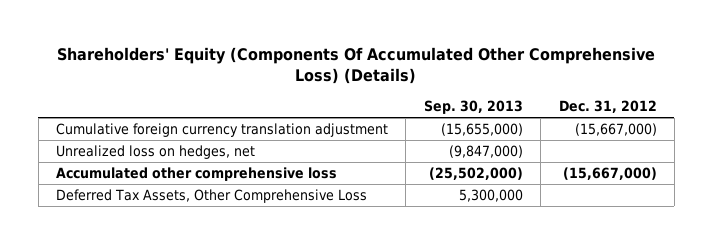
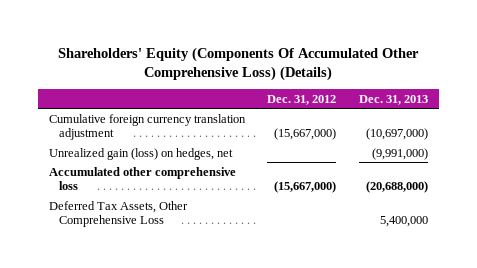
- | Sep. 30, 2013 | Dec. 31, 2012
+ | Dec. 31, 2012 | Dec. 31, 2013
- Unrealized loss on hedges, net | (9,847,000) |
+ Unrealized gain (loss) on hedges, net | | (9,991,000)

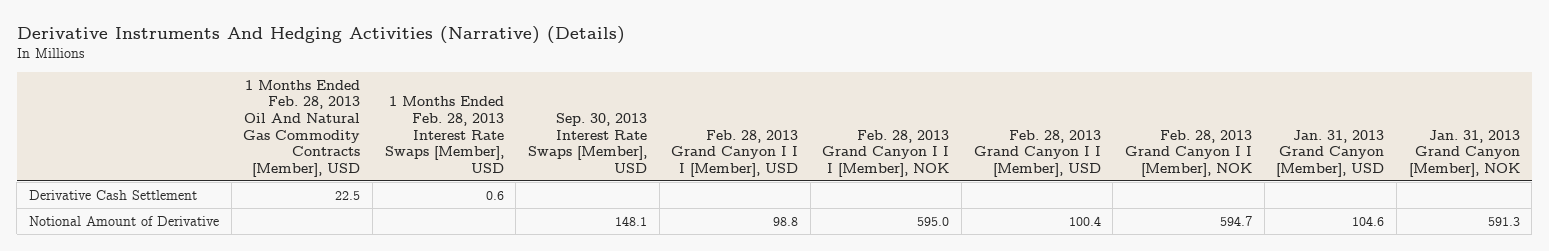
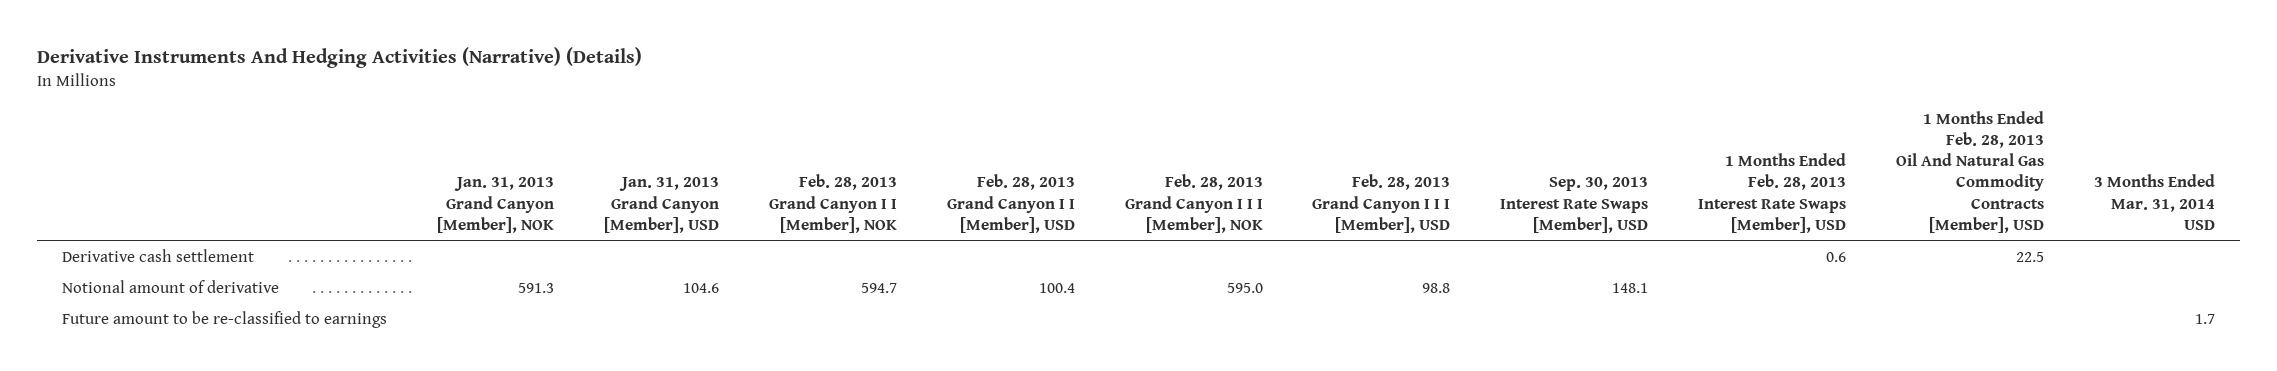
- | 1 Months Ended Feb. 28, 2013 Oil And Natural Gas Commodity Contracts [Member], USD | 1 Months Ended Feb. 28, 2013 Interest Rate Swaps [Member], USD | Sep. 30, 2013 Interest Rate Swaps [Member], USD | Feb. 28, 2013 Grand Canyon I I I [Member], USD | Feb. 28, 2013 Grand Canyon I I I [Member], NOK | Feb. 28, 2013 Grand Canyon I I [Member], USD | Feb. 28, 2013 Grand Canyon I I [Member], NOK | Jan. 31, 2013 Grand Canyon [Member], USD | Jan. 31, 2013 Grand Canyon [Member], NOK
+ | Jan. 31, 2013 Grand Canyon [Member], NOK | Jan. 31, 2013 Grand Canyon [Member], USD | Feb. 28, 2013 Grand Canyon I I [Member], NOK | Feb. 28, 2013 Grand Canyon I I [Member], USD | Feb. 28, 2013 Grand Canyon I I I [Member], NOK | Feb. 28, 2013 Grand Canyon I I I [Member], USD | Sep. 30, 2013 Interest Rate Swaps [Member], USD | 1 Months Ended Feb. 28, 2013 Interest Rate Swaps [Member], USD | 1 Months Ended Feb. 28, 2013 Oil And Natural Gas Commodity Contracts [Member], USD | 3 Months Ended Mar. 31, 2014 USD
- Derivative Cash Settlement | 22.5 | 0.6 | | | | | | |
- Notional Amount of Derivative | | | 148.1 | 98.8 | 595.0 | 100.4 | 594.7 | 104.6 | 591.3
+ Derivative cash settlement | | | | | | | | 0.6 | 22.5 |
+ Notional amount of derivative | 591.3 | 104.6 | 594.7 | 100.4 | 595.0 | 98.8 | 148.1 | | |
+ Future amount to be re-classified to earnings | | | | | | | | | | 1.7

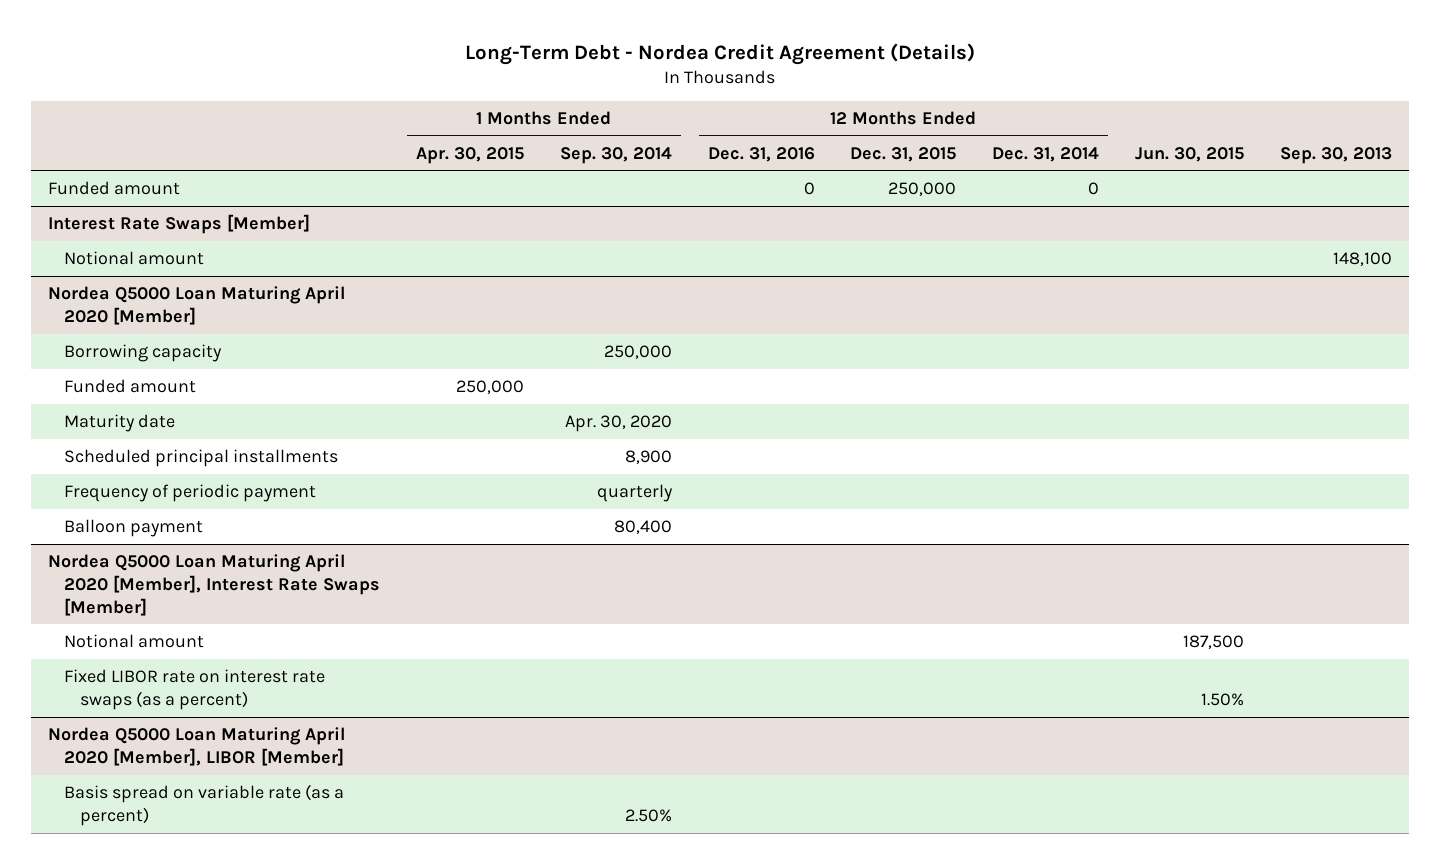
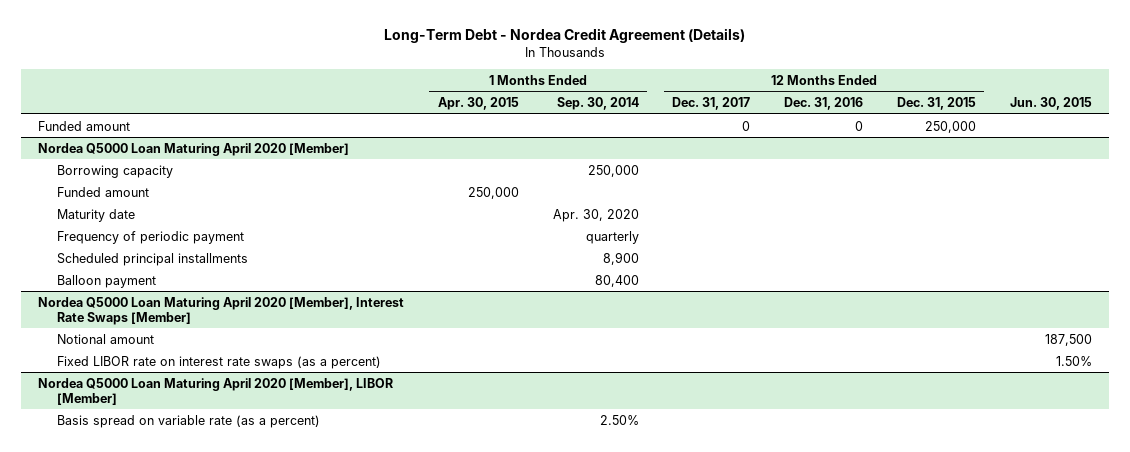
- | 1 Months Ended Apr. 30, 2015 | 1 Months Ended Sep. 30, 2014 | 12 Months Ended Dec. 31, 2016 | 12 Months Ended Dec. 31, 2015 | 12 Months Ended Dec. 31, 2014 | Jun. 30, 2015 | Sep. 30, 2013
+ | 1 Months Ended Apr. 30, 2015 | 1 Months Ended Sep. 30, 2014 | 12 Months Ended Dec. 31, 2017 | 12 Months Ended Dec. 31, 2016 | 12 Months Ended Dec. 31, 2015 | Jun. 30, 2015
- Interest Rate Swaps [Member]
- Notional amount | | | | | | | 148,100
@ Nordea Q5000 Loan Maturing April 2020 [Member]
moved down: Scheduled principal installments | | 8,900 | | | |

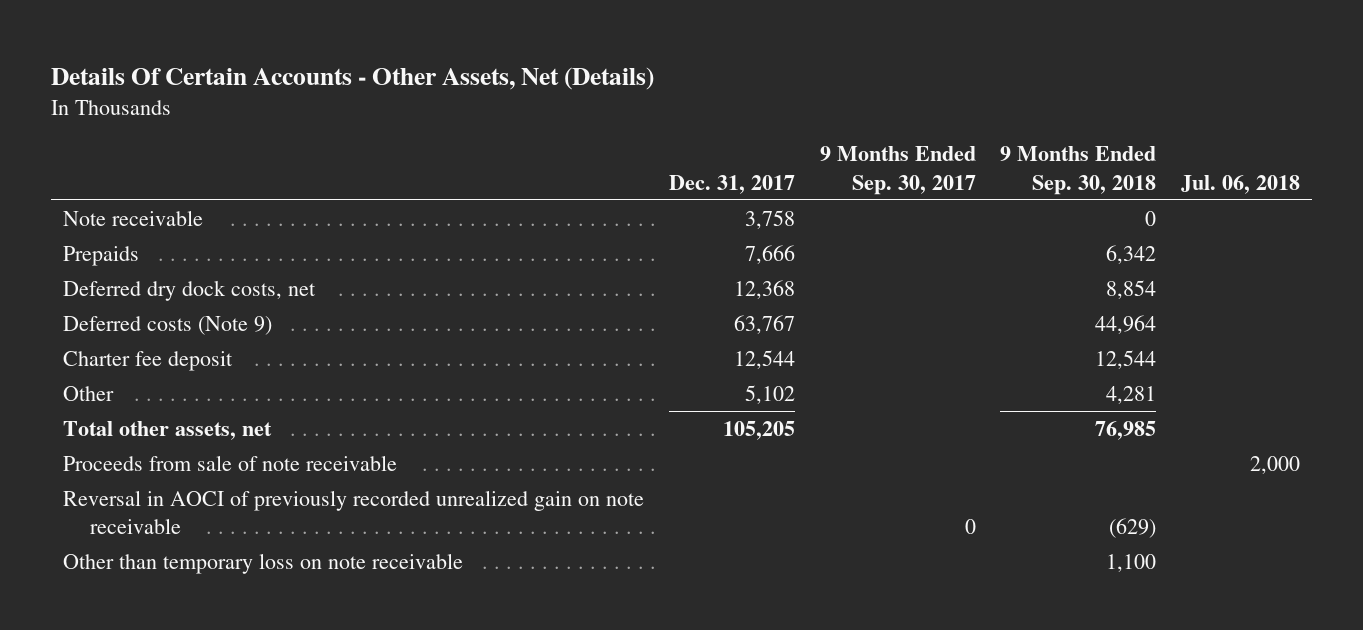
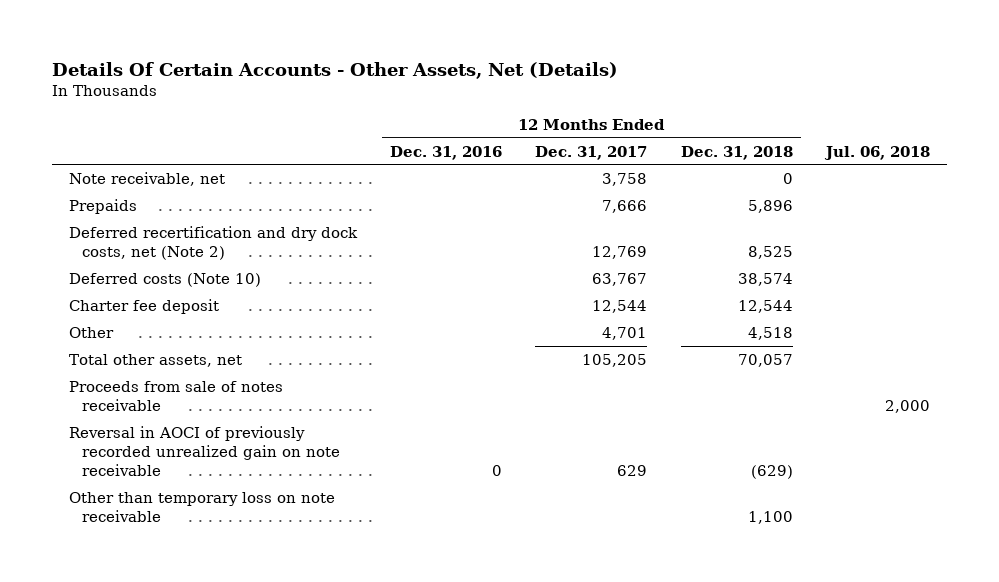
- | Dec. 31, 2017 | 9 Months Ended Sep. 30, 2017 | 9 Months Ended Sep. 30, 2018 | Jul. 06, 2018
+ | 12 Months Ended Dec. 31, 2016 | 12 Months Ended Dec. 31, 2017 | 12 Months Ended Dec. 31, 2018 | Jul. 06, 2018
- Note receivable | 3,758 | | 0 |
+ Note receivable, net | | 3,758 | 0 |
- Deferred dry dock costs, net | 12,368 | | 8,854 |
- Deferred costs (Note 9) | 63,767 | | 44,964 |
+ Deferred recertification and dry dock costs, net (Note 2) | | 12,769 | 8,525 |
+ Deferred costs (Note 10) | | 63,767 | 38,574 |
- Proceeds from sale of note receivable | | | | 2,000
+ Proceeds from sale of notes receivable | | | | 2,000

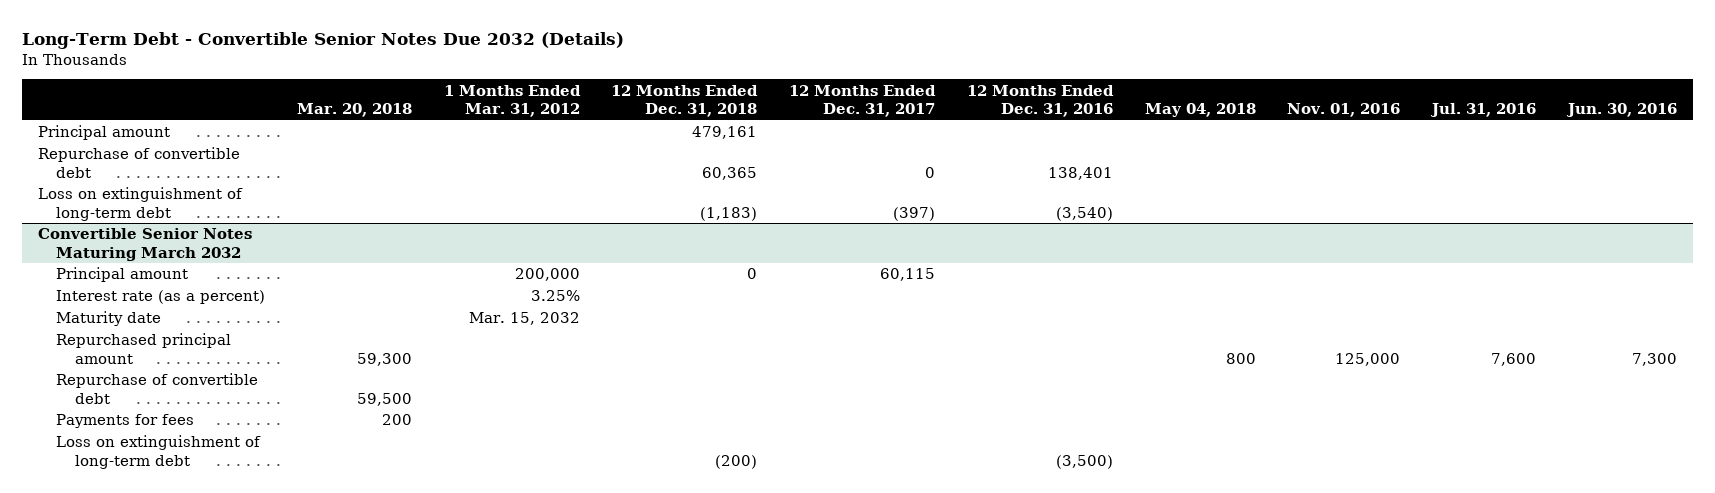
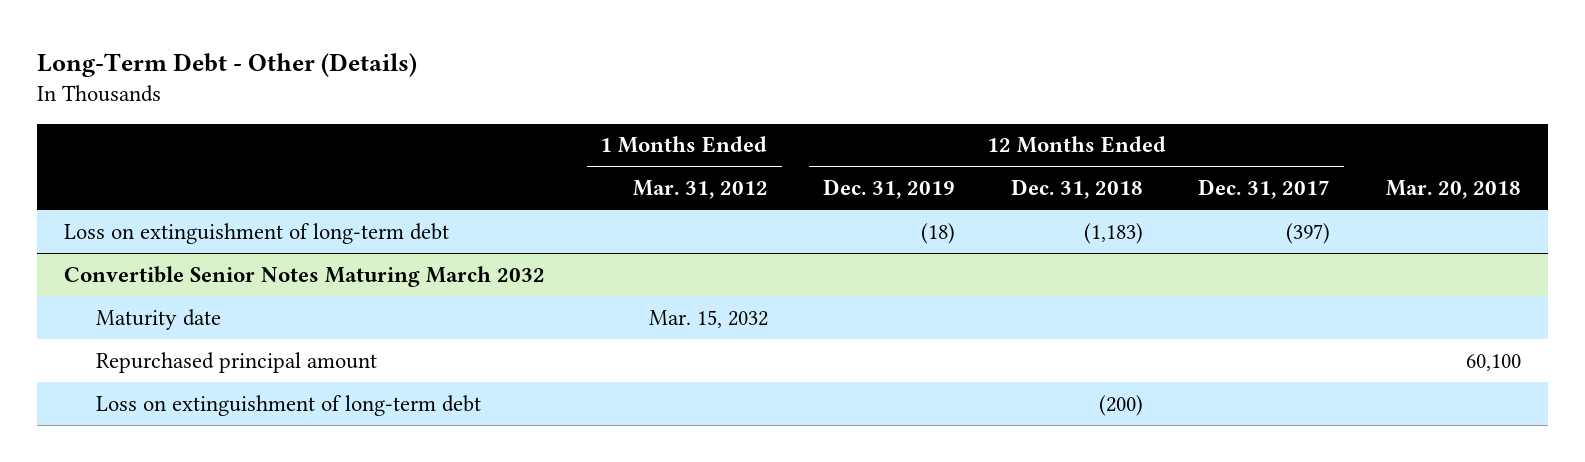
- Long-Term Debt - Convertible Senior Notes Due 2032 (Details)
+ Long-Term Debt - Other (Details)
- | Mar. 20, 2018 | 1 Months Ended Mar. 31, 2012 | 12 Months Ended Dec. 31, 2018 | 12 Months Ended Dec. 31, 2017 | 12 Months Ended Dec. 31, 2016 | May 04, 2018 | Nov. 01, 2016 | Jul. 31, 2016 | Jun. 30, 2016
+ | 1 Months Ended Mar. 31, 2012 | 12 Months Ended Dec. 31, 2019 | 12 Months Ended Dec. 31, 2018 | 12 Months Ended Dec. 31, 2017 | Mar. 20, 2018
- Principal amount | | | 479,161 | | | | | |
- Repurchase of convertible debt | | | 60,365 | 0 | 138,401 | | | |
@ Convertible Senior Notes Maturing March 2032
- Principal amount | | 200,000 | 0 | 60,115 | | | | |
- Interest rate (as a percent) | | 3.25% | | | | | | |
- Repurchased principal amount | 59,300 | | | | | 800 | 125,000 | 7,600 | 7,300
- Repurchase of convertible debt | 59,500 | | | | | | | |
- Payments for fees | 200 | | | | | | | |
+ Repurchased principal amount | | | | | 60,100

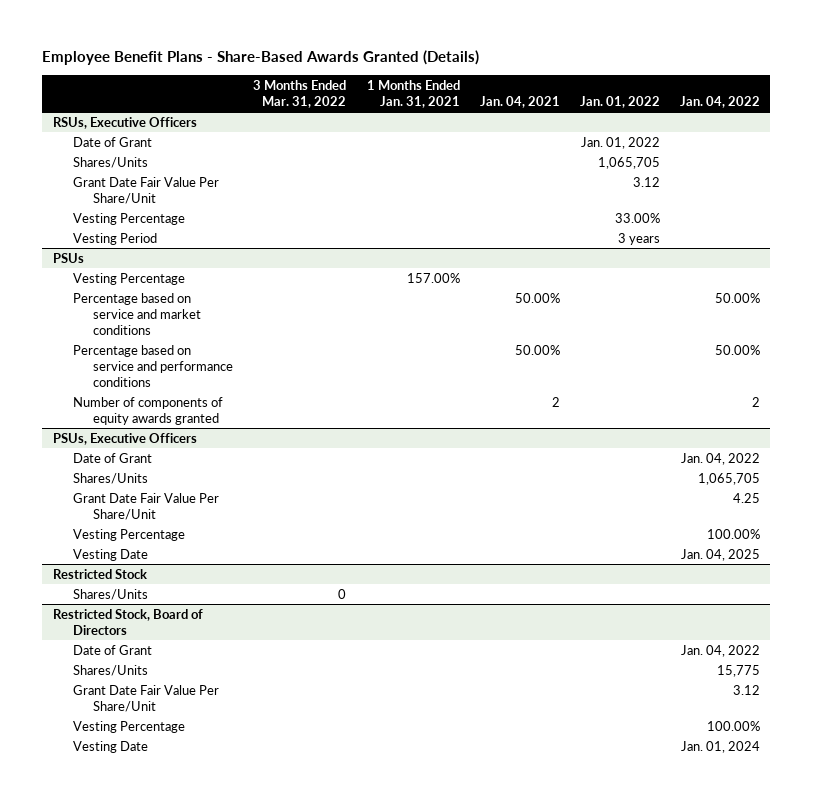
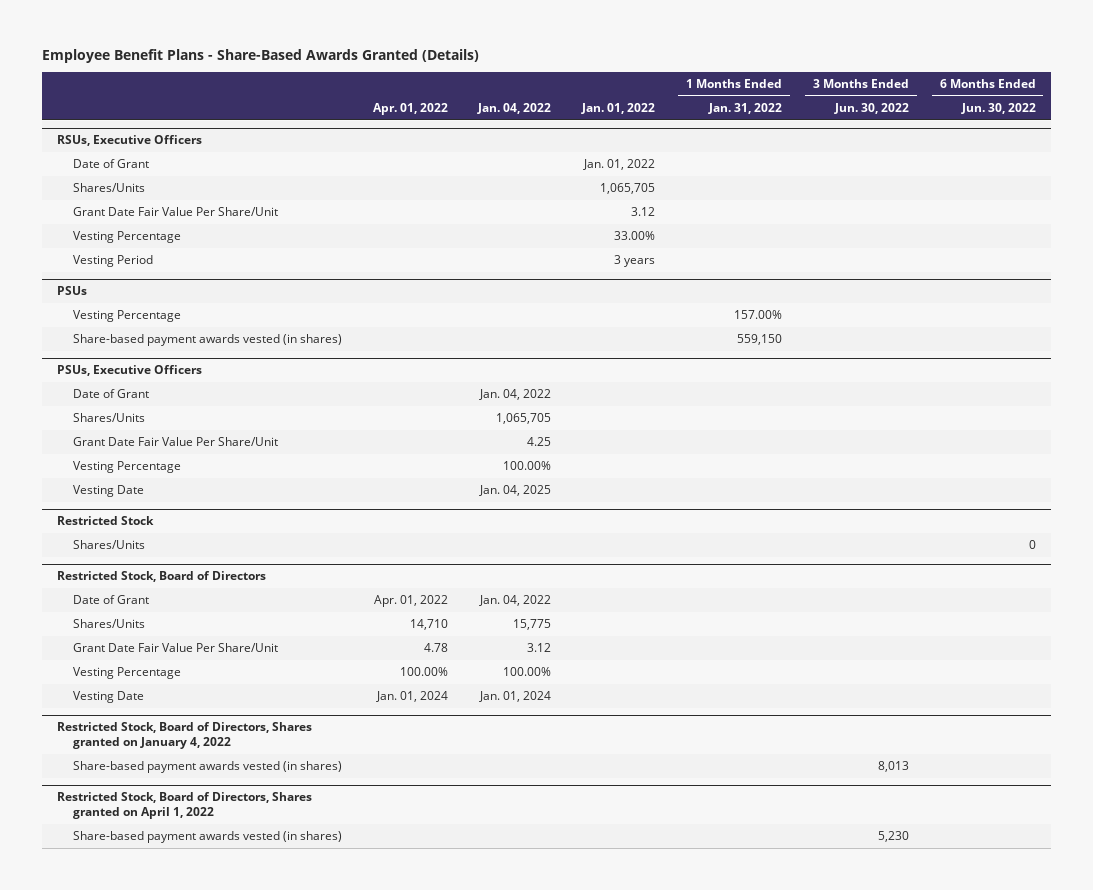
- | 3 Months Ended Mar. 31, 2022 | 1 Months Ended Jan. 31, 2021 | Jan. 04, 2021 | Jan. 01, 2022 | Jan. 04, 2022
+ | Apr. 01, 2022 | Jan. 04, 2022 | Jan. 01, 2022 | 1 Months Ended Jan. 31, 2022 | 3 Months Ended Jun. 30, 2022 | 6 Months Ended Jun. 30, 2022
@ PSUs
- Percentage based on service and market conditions | | | 50.00% | | 50.00%
- Percentage based on service and performance conditions | | | 50.00% | | 50.00%
- Number of components of equity awards granted | | | 2 | | 2
+ Share-based payment awards vested (in shares) | | | | 559,150 | |
+ Restricted Stock, Board of Directors, Shares granted on January 4, 2022
+ Share-based payment awards vested (in shares) | | | | | 8,013 |
+ Restricted Stock, Board of Directors, Shares granted on April 1, 2022
+ Share-based payment awards vested (in shares) | | | | | 5,230 |

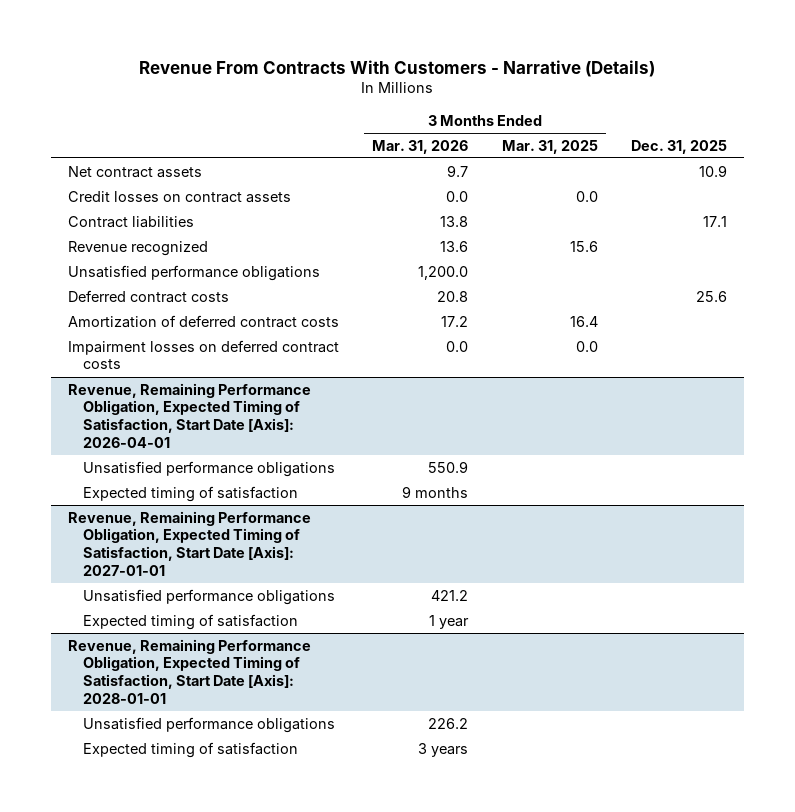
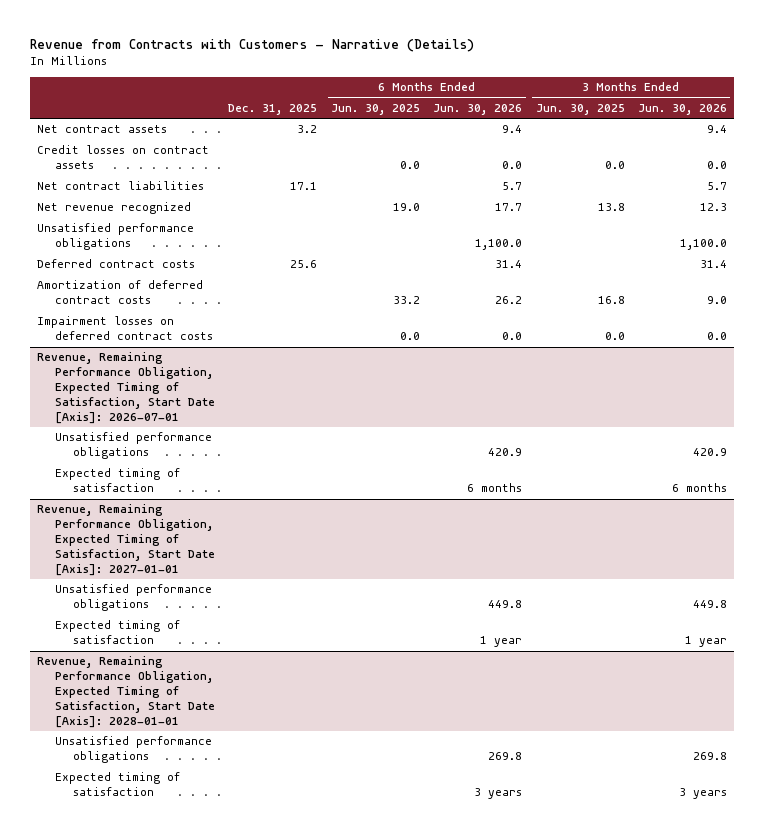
- Revenue From Contracts With Customers - Narrative (Details)
+ Revenue from Contracts with Customers - Narrative (Details)
- | 3 Months Ended Mar. 31, 2026 | 3 Months Ended Mar. 31, 2025 | Dec. 31, 2025
+ | Dec. 31, 2025 | 6 Months Ended Jun. 30, 2025 | 6 Months Ended Jun. 30, 2026 | 3 Months Ended Jun. 30, 2025 | 3 Months Ended Jun. 30, 2026
- Net contract assets | 9.7 | | 10.9
+ Net contract assets | 3.2 | | 9.4 | | 9.4
- Contract liabilities | 13.8 | | 17.1
- Revenue recognized | 13.6 | 15.6 |
+ Net contract liabilities | 17.1 | | 5.7 | | 5.7
+ Net revenue recognized | | 19.0 | 17.7 | 13.8 | 12.3
- Revenue, Remaining Performance Obligation, Expected Timing of Satisfaction, Start Date [Axis]: 2026-04-01
- Unsatisfied performance obligations | 550.9 | |
- Expected timing of satisfaction | 9 months | |
+ Revenue, Remaining Performance Obligation, Expected Timing of Satisfaction, Start Date [Axis]: 2026-07-01
+ Unsatisfied performance obligations | | | 420.9 | | 420.9
+ Expected timing of satisfaction | | | 6 months | | 6 months

